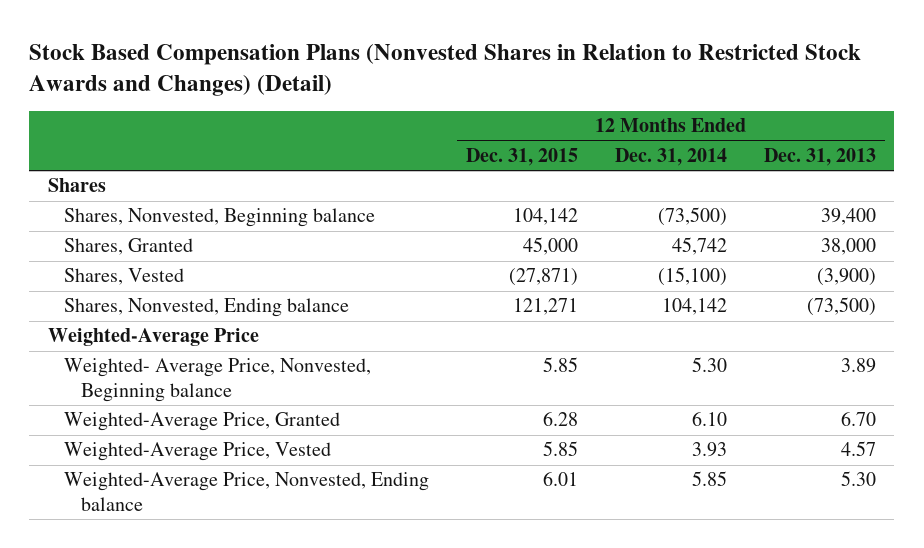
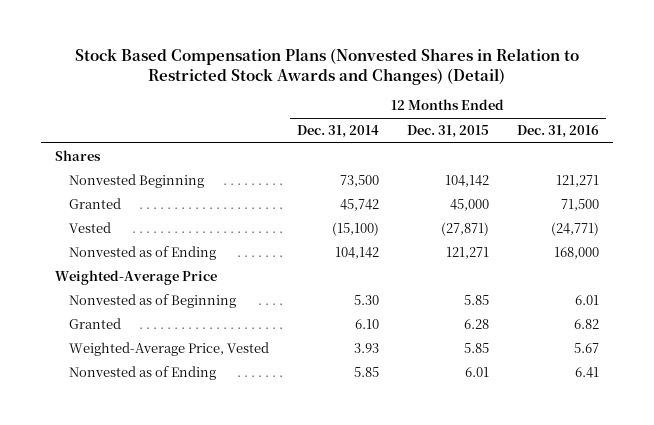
- | 12 Months Ended Dec. 31, 2015 | 12 Months Ended Dec. 31, 2014 | 12 Months Ended Dec. 31, 2013
+ | 12 Months Ended Dec. 31, 2014 | 12 Months Ended Dec. 31, 2015 | 12 Months Ended Dec. 31, 2016
- Shares, Nonvested, Beginning balance | 104,142 | (73,500) | 39,400
- Shares, Granted | 45,000 | 45,742 | 38,000
- Shares, Vested | (27,871) | (15,100) | (3,900)
- Shares, Nonvested, Ending balance | 121,271 | 104,142 | (73,500)
+ Nonvested Beginning | 73,500 | 104,142 | 121,271
+ Granted | 45,742 | 45,000 | 71,500
+ Vested | (15,100) | (27,871) | (24,771)
+ Nonvested as of Ending | 104,142 | 121,271 | 168,000
- Weighted- Average Price, Nonvested, Beginning balance | 5.85 | 5.30 | 3.89
- Weighted-Average Price, Granted | 6.28 | 6.10 | 6.70
+ Nonvested as of Beginning | 5.30 | 5.85 | 6.01
+ Granted | 6.10 | 6.28 | 6.82
- Weighted-Average Price, Nonvested, Ending balance | 6.01 | 5.85 | 5.30
+ Nonvested as of Ending | 5.85 | 6.01 | 6.41

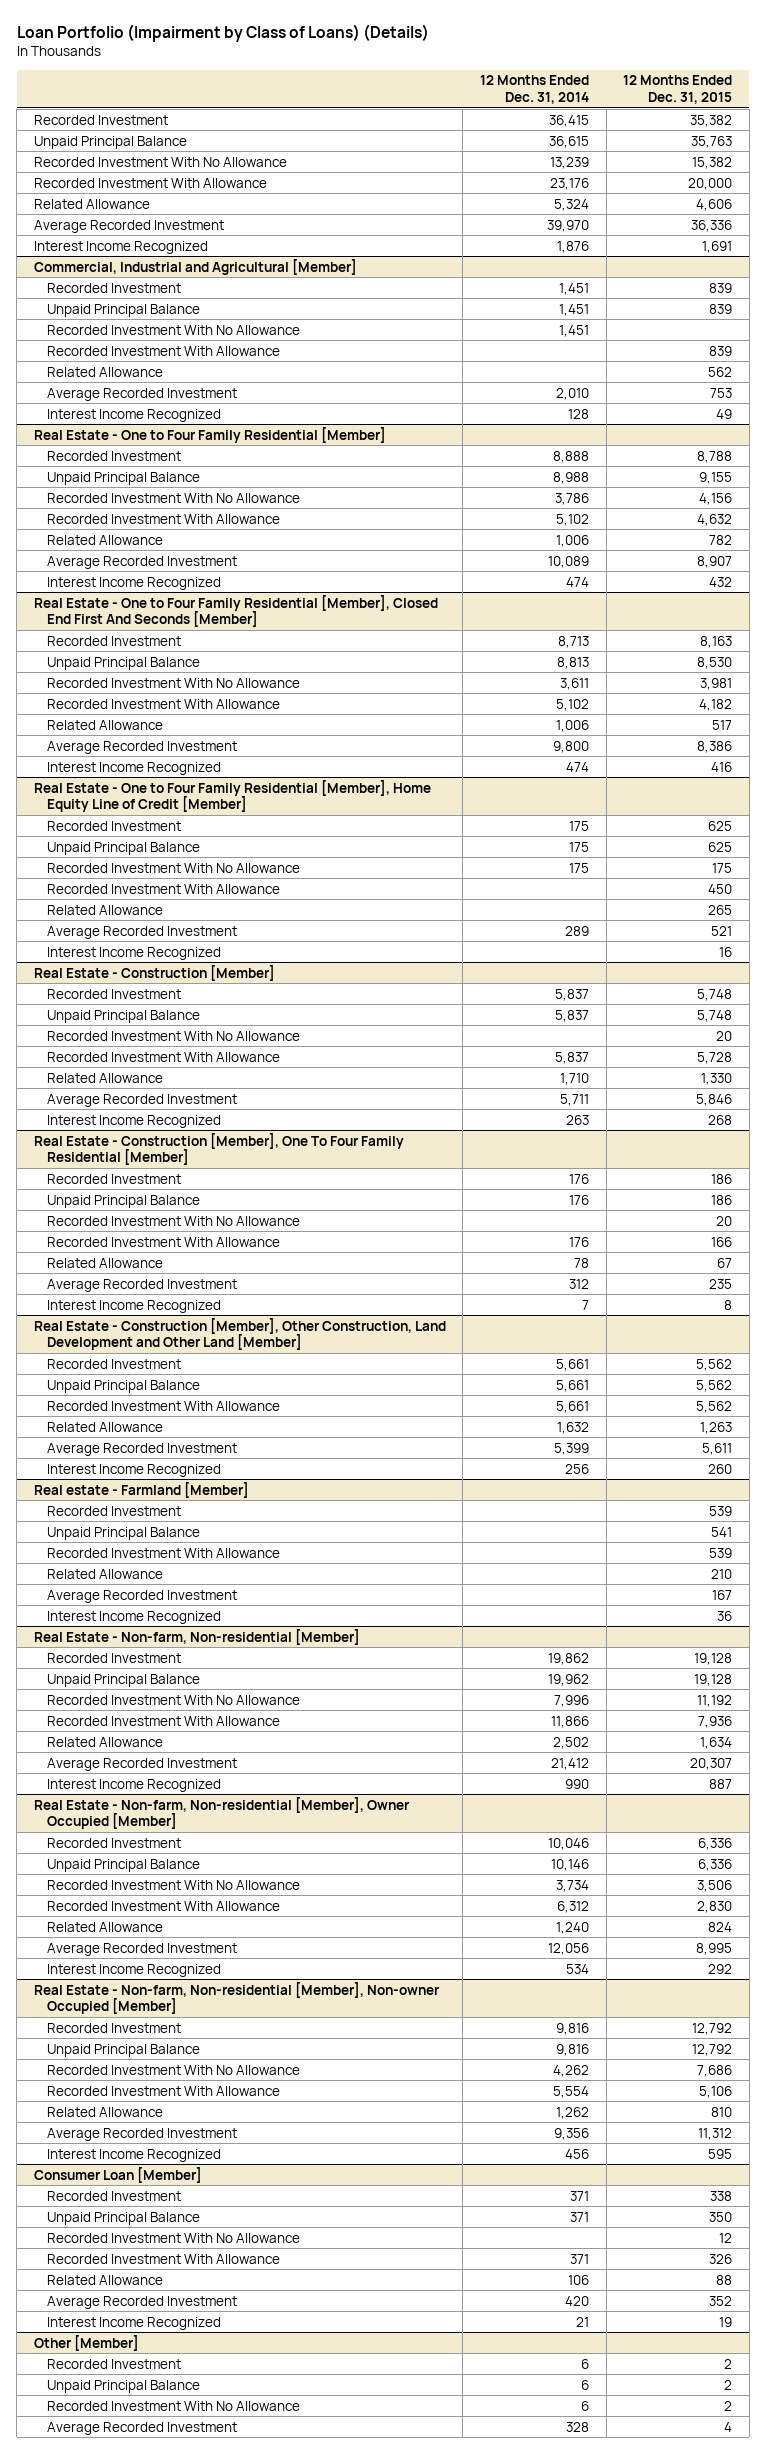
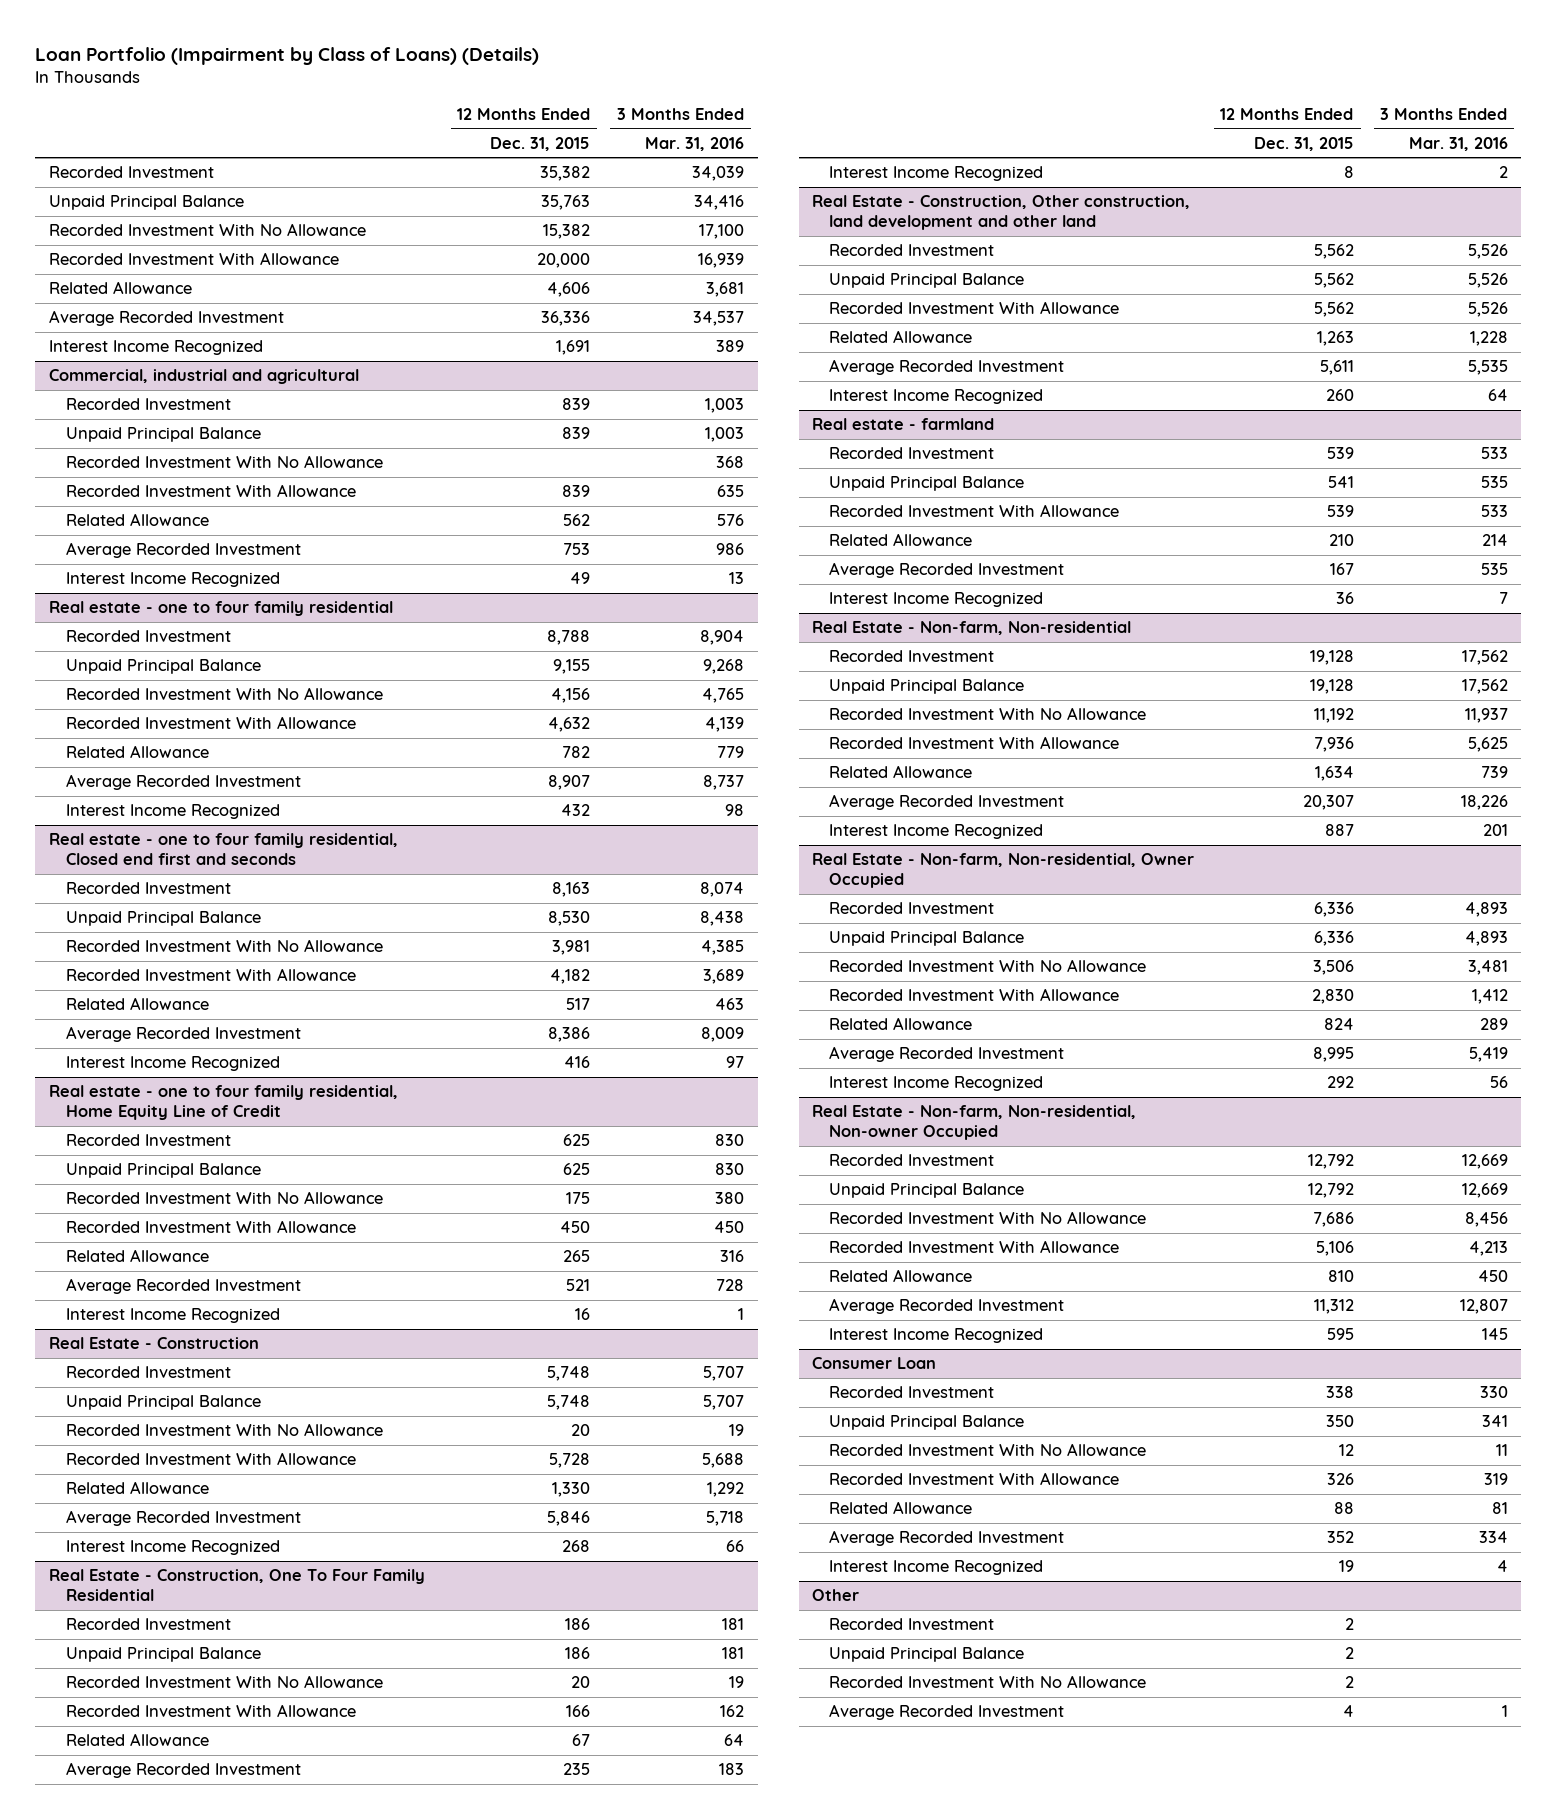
- | 12 Months Ended Dec. 31, 2014 | 12 Months Ended Dec. 31, 2015
+ | 12 Months Ended Dec. 31, 2015 | 3 Months Ended Mar. 31, 2016
- Commercial, Industrial and Agricultural [Member]
+ Commercial, industrial and agricultural
- Real Estate - One to Four Family Residential [Member]
+ Real estate - one to four family residential
- Real Estate - One to Four Family Residential [Member], Closed End First And Seconds [Member]
+ Real estate - one to four family residential, Closed end first and seconds
- Real Estate - One to Four Family Residential [Member], Home Equity Line of Credit [Member]
+ Real estate - one to four family residential, Home Equity Line of Credit
- Real Estate - Construction [Member]
+ Real Estate - Construction
- Real Estate - Construction [Member], One To Four Family Residential [Member]
+ Real Estate - Construction, One To Four Family Residential
- Real Estate - Construction [Member], Other Construction, Land Development and Other Land [Member]
+ Real Estate - Construction, Other construction, land development and other land
- Real estate - Farmland [Member]
+ Real estate - farmland
- Real Estate - Non-farm, Non-residential [Member]
+ Real Estate - Non-farm, Non-residential
- Real Estate - Non-farm, Non-residential [Member], Owner Occupied [Member]
+ Real Estate - Non-farm, Non-residential, Owner Occupied
- Real Estate - Non-farm, Non-residential [Member], Non-owner Occupied [Member]
+ Real Estate - Non-farm, Non-residential, Non-owner Occupied
- Consumer Loan [Member]
+ Consumer Loan
- Other [Member]
+ Other

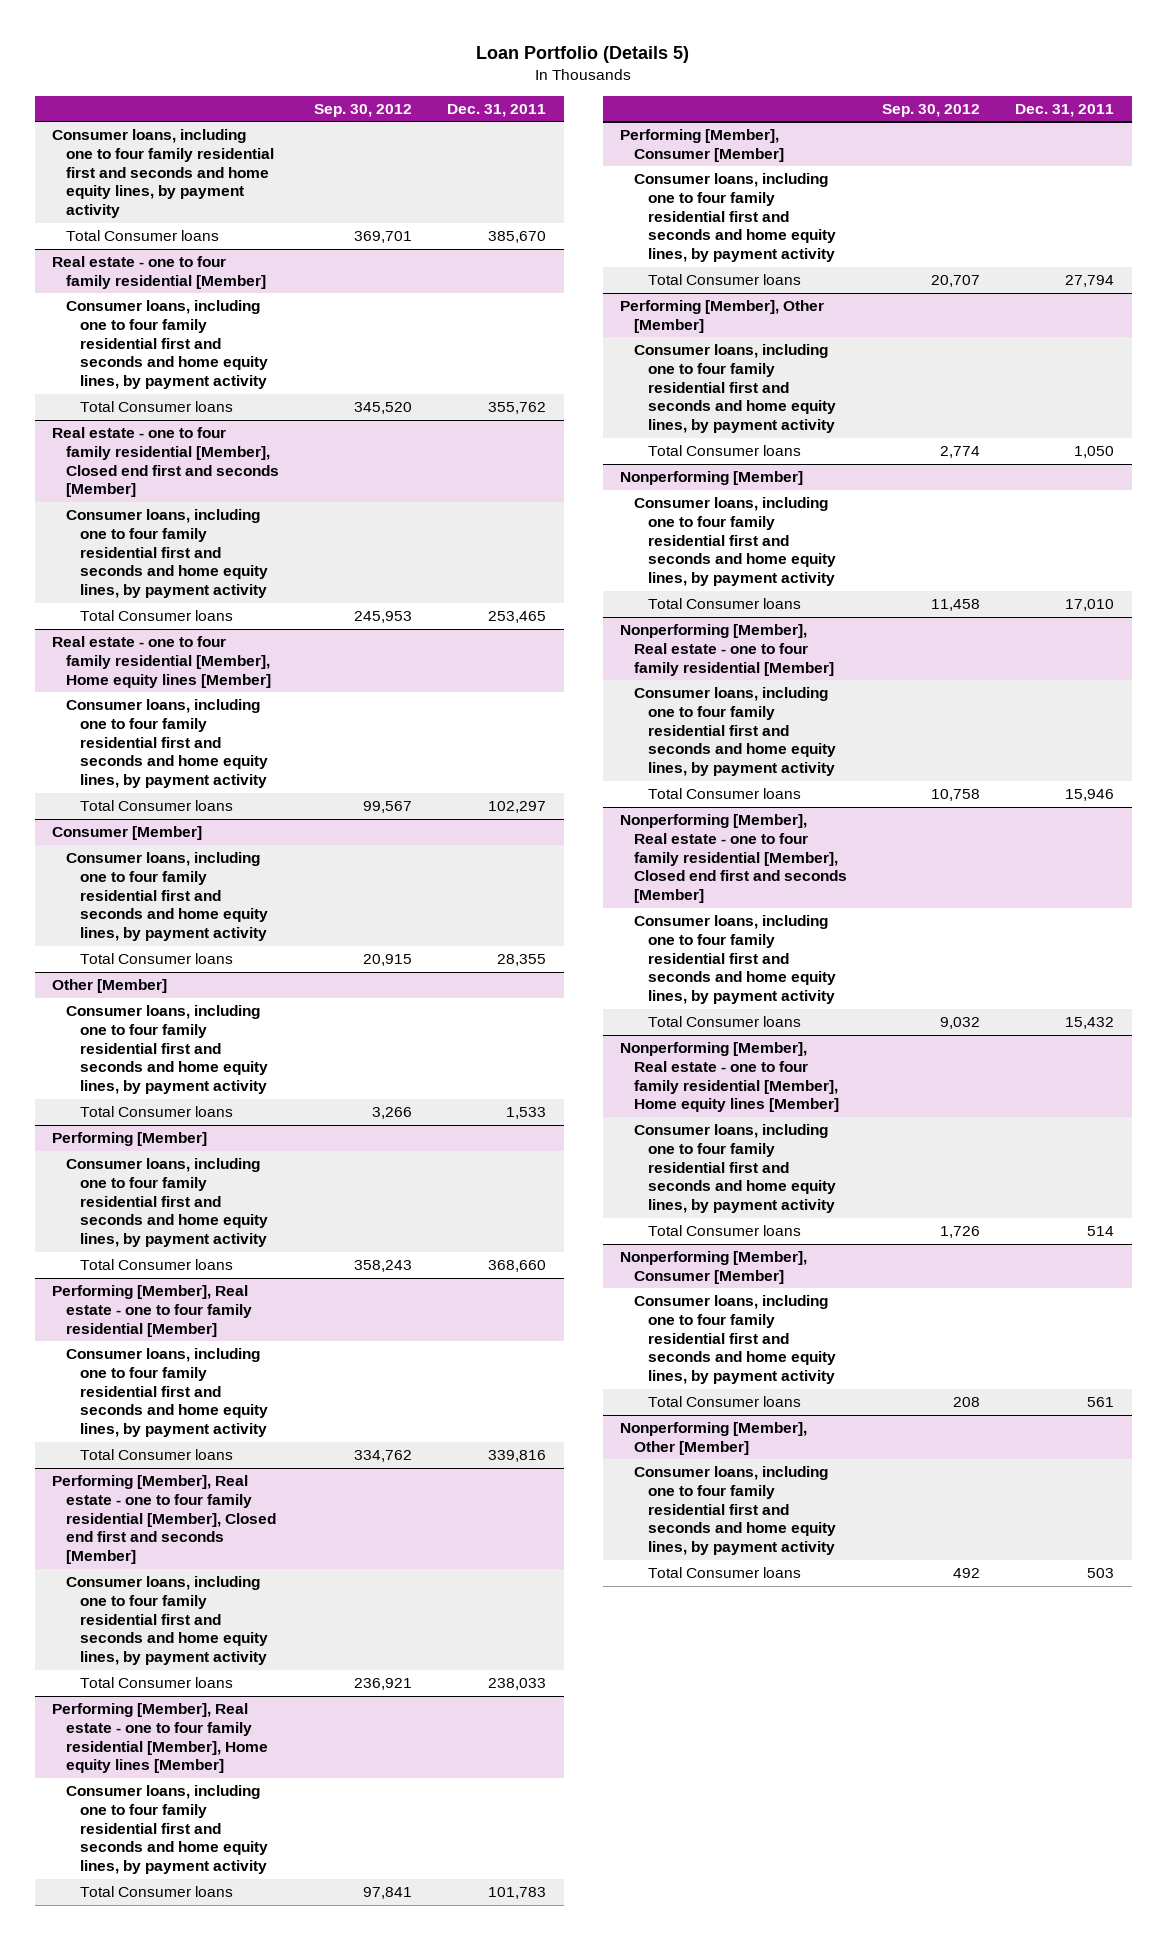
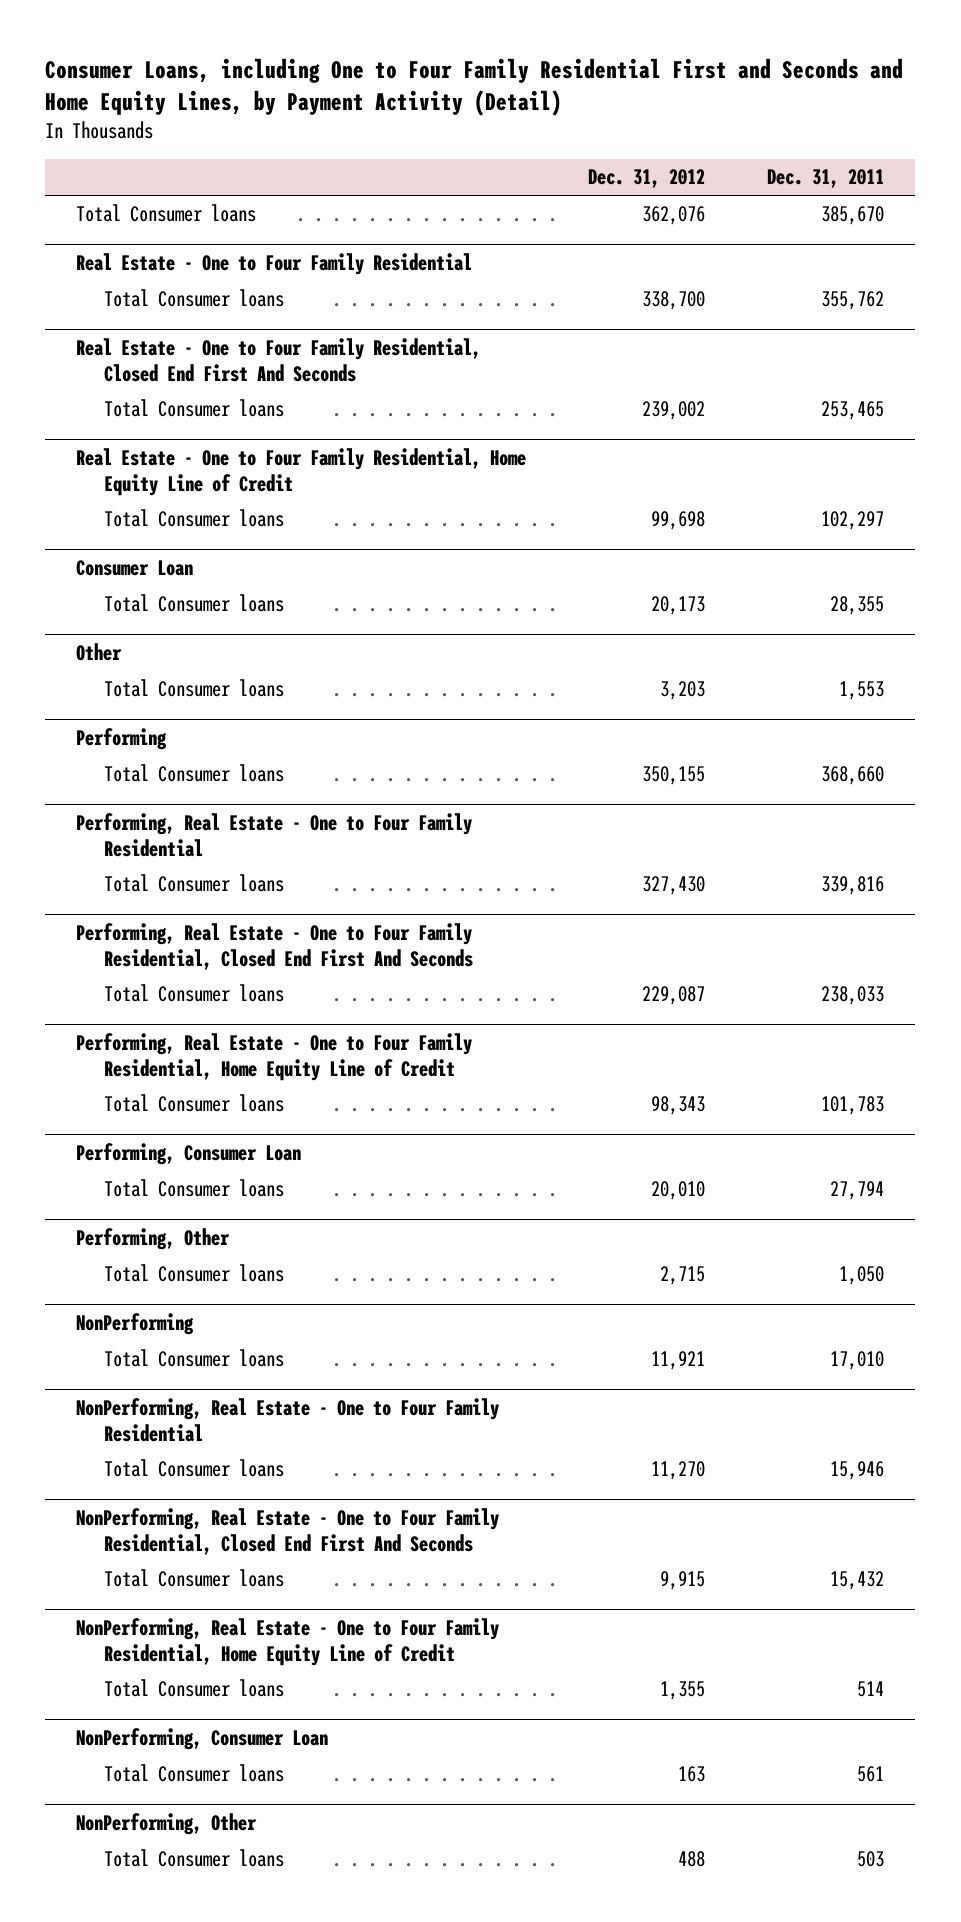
- Loan Portfolio (Details 5)
+ Consumer Loans, including One to Four Family Residential First and Seconds and Home Equity Lines, by Payment Activity (Detail)
- | Sep. 30, 2012 | Dec. 31, 2011
+ | Dec. 31, 2012 | Dec. 31, 2011
- Consumer loans, including one to four family residential first and seconds and home equity lines, by payment activity
- Real estate - one to four family residential [Member]
- Consumer loans, including one to four family residential first and seconds and home equity lines, by payment activity
+ Real Estate - One to Four Family Residential
- Real estate - one to four family residential [Member], Closed end first and seconds [Member]
- Consumer loans, including one to four family residential first and seconds and home equity lines, by payment activity
+ Real Estate - One to Four Family Residential, Closed End First And Seconds
- Real estate - one to four family residential [Member], Home equity lines [Member]
- Consumer loans, including one to four family residential first and seconds and home equity lines, by payment activity
+ Real Estate - One to Four Family Residential, Home Equity Line of Credit
- Consumer [Member]
- Consumer loans, including one to four family residential first and seconds and home equity lines, by payment activity
+ Consumer Loan
- Other [Member]
- Consumer loans, including one to four family residential first and seconds and home equity lines, by payment activity
- Total Consumer loans | 3,266 | 1,533
- Performing [Member]
- Consumer loans, including one to four family residential first and seconds and home equity lines, by payment activity
+ Other
+ Total Consumer loans | 3,203 | 1,553
+ Performing
- Performing [Member], Real estate - one to four family residential [Member]
- Consumer loans, including one to four family residential first and seconds and home equity lines, by payment activity
+ Performing, Real Estate - One to Four Family Residential
- Performing [Member], Real estate - one to four family residential [Member], Closed end first and seconds [Member]
- Consumer loans, including one to four family residential first and seconds and home equity lines, by payment activity
+ Performing, Real Estate - One to Four Family Residential, Closed End First And Seconds
- Performing [Member], Real estate - one to four family residential [Member], Home equity lines [Member]
- Consumer loans, including one to four family residential first and seconds and home equity lines, by payment activity
+ Performing, Real Estate - One to Four Family Residential, Home Equity Line of Credit
- Performing [Member], Consumer [Member]
- Consumer loans, including one to four family residential first and seconds and home equity lines, by payment activity
+ Performing, Consumer Loan
- Performing [Member], Other [Member]
- Consumer loans, including one to four family residential first and seconds and home equity lines, by payment activity
+ Performing, Other
- Nonperforming [Member]
- Consumer loans, including one to four family residential first and seconds and home equity lines, by payment activity
+ NonPerforming
- Nonperforming [Member], Real estate - one to four family residential [Member]
- Consumer loans, including one to four family residential first and seconds and home equity lines, by payment activity
+ NonPerforming, Real Estate - One to Four Family Residential
- Nonperforming [Member], Real estate - one to four family residential [Member], Closed end first and seconds [Member]
- Consumer loans, including one to four family residential first and seconds and home equity lines, by payment activity
+ NonPerforming, Real Estate - One to Four Family Residential, Closed End First And Seconds
- Nonperforming [Member], Real estate - one to four family residential [Member], Home equity lines [Member]
- Consumer loans, including one to four family residential first and seconds and home equity lines, by payment activity
+ NonPerforming, Real Estate - One to Four Family Residential, Home Equity Line of Credit
- Nonperforming [Member], Consumer [Member]
- Consumer loans, including one to four family residential first and seconds and home equity lines, by payment activity
+ NonPerforming, Consumer Loan
- Nonperforming [Member], Other [Member]
- Consumer loans, including one to four family residential first and seconds and home equity lines, by payment activity
+ NonPerforming, Other

